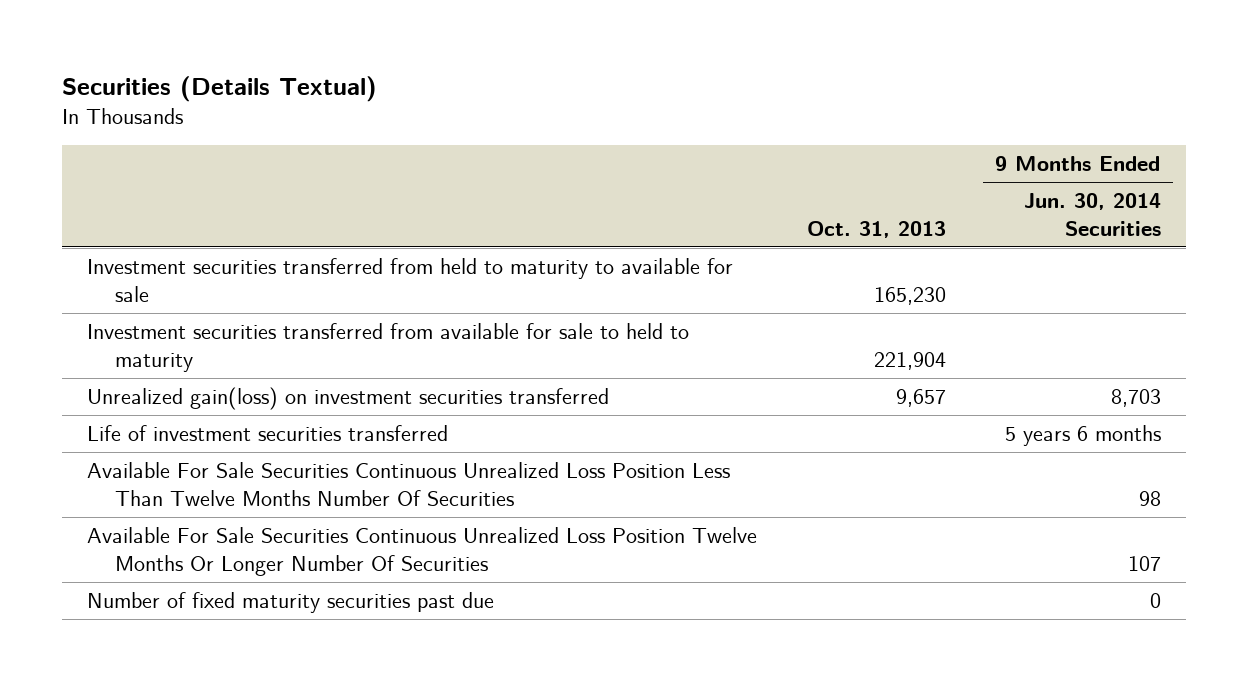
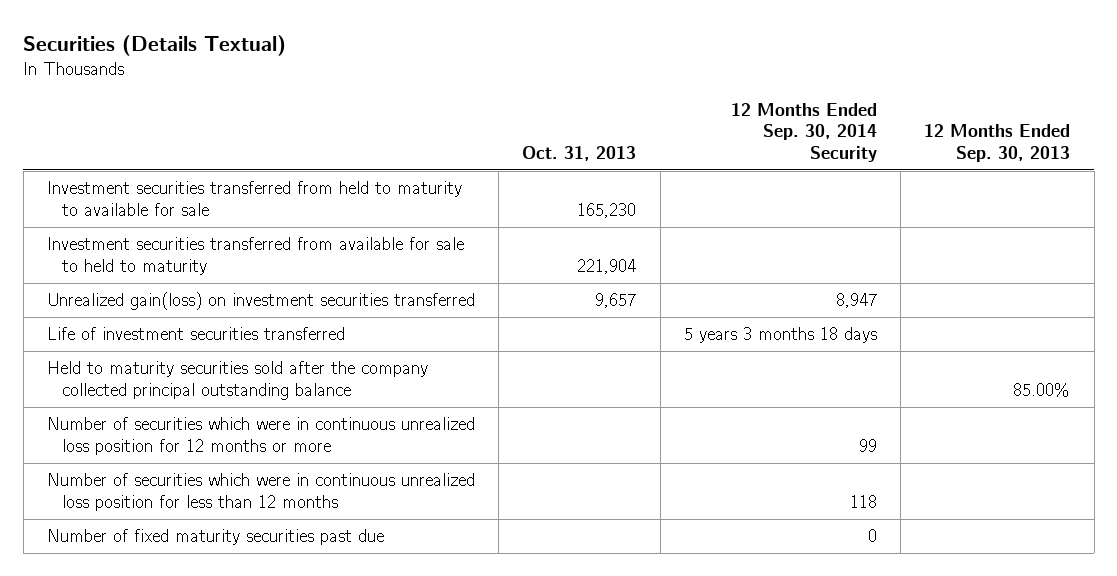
- | Oct. 31, 2013 | 9 Months Ended Jun. 30, 2014 Securities
+ | Oct. 31, 2013 | 12 Months Ended Sep. 30, 2014 Security | 12 Months Ended Sep. 30, 2013
- Available For Sale Securities Continuous Unrealized Loss Position Less Than Twelve Months Number Of Securities | | 98
- Available For Sale Securities Continuous Unrealized Loss Position Twelve Months Or Longer Number Of Securities | | 107
+ Held to maturity securities sold after the company collected principal outstanding balance | | | 85.00%
+ Number of securities which were in continuous unrealized loss position for 12 months or more | | 99 |
+ Number of securities which were in continuous unrealized loss position for less than 12 months | | 118 |

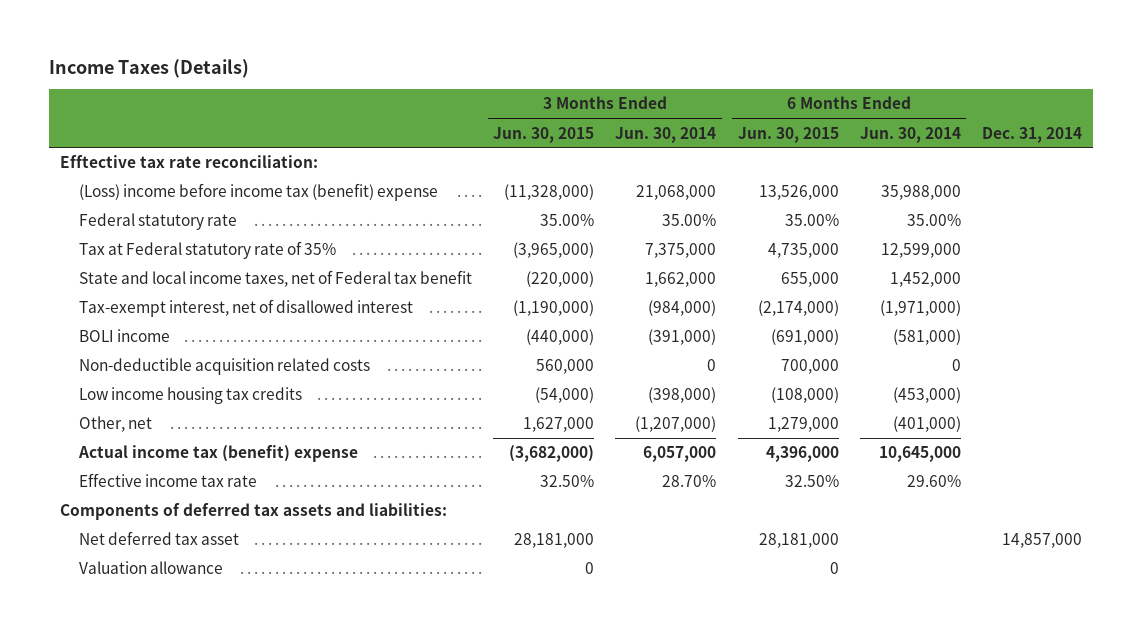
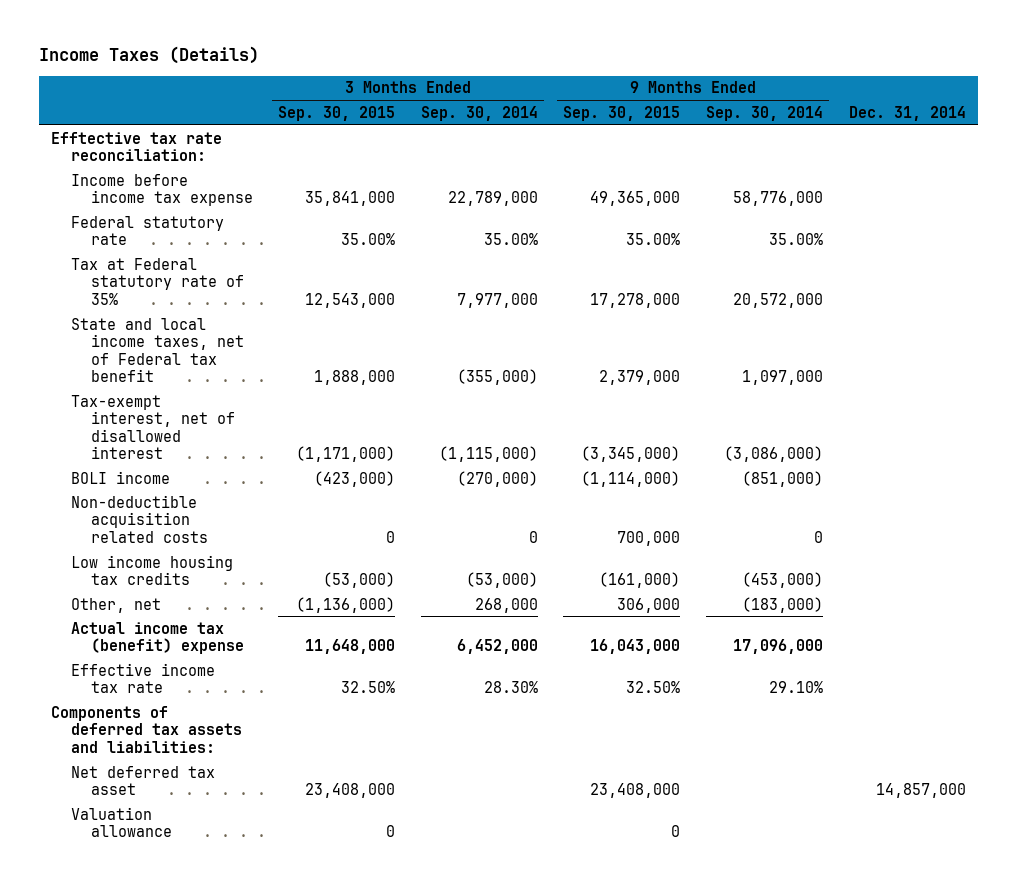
- | 3 Months Ended Jun. 30, 2015 | 3 Months Ended Jun. 30, 2014 | 6 Months Ended Jun. 30, 2015 | 6 Months Ended Jun. 30, 2014 | Dec. 31, 2014
+ | 3 Months Ended Sep. 30, 2015 | 3 Months Ended Sep. 30, 2014 | 9 Months Ended Sep. 30, 2015 | 9 Months Ended Sep. 30, 2014 | Dec. 31, 2014
- (Loss) income before income tax (benefit) expense | (11,328,000) | 21,068,000 | 13,526,000 | 35,988,000 |
+ Income before income tax expense | 35,841,000 | 22,789,000 | 49,365,000 | 58,776,000 |

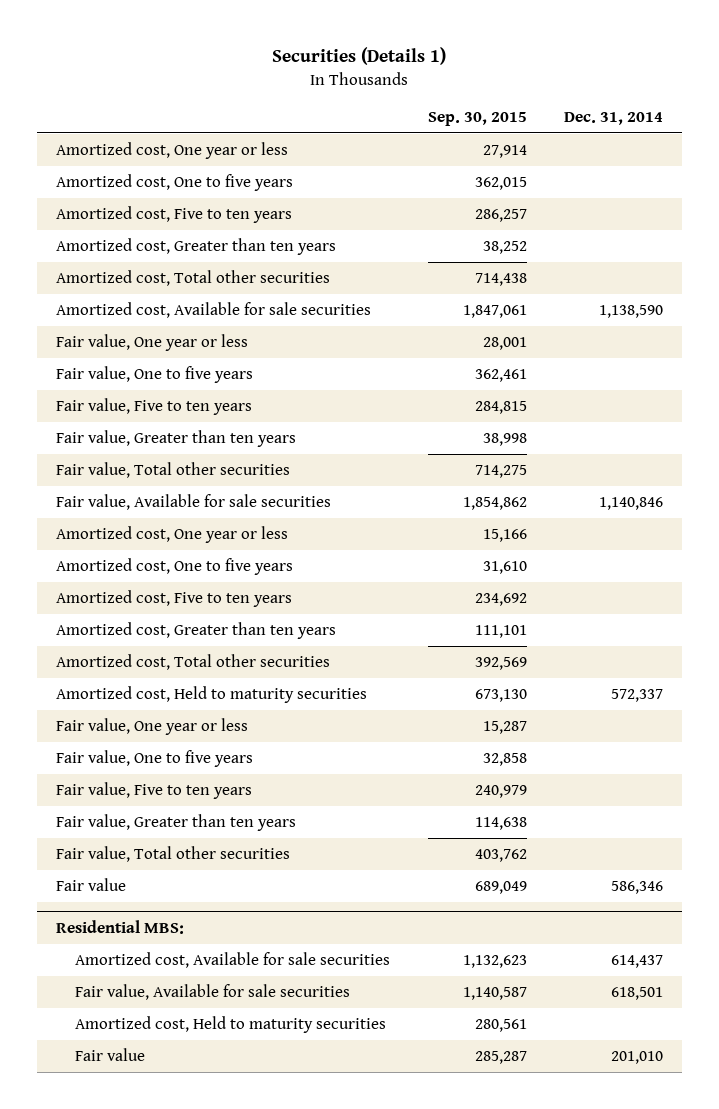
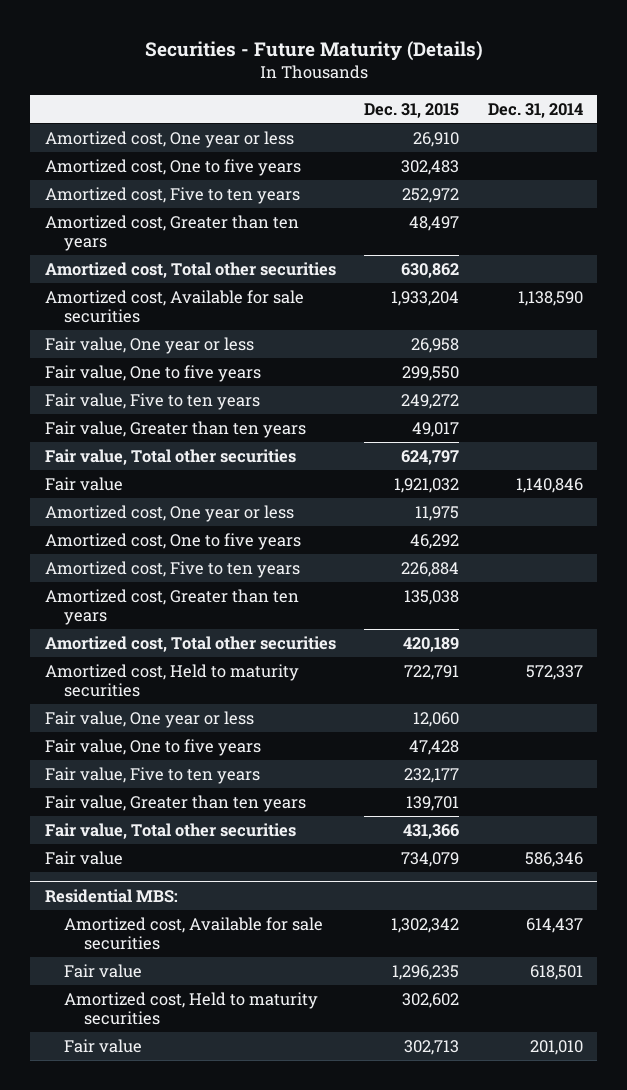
- Securities (Details 1)
+ Securities - Future Maturity (Details)
- | Sep. 30, 2015 | Dec. 31, 2014
+ | Dec. 31, 2015 | Dec. 31, 2014
- Fair value, Available for sale securities | 1,854,862 | 1,140,846
+ Fair value | 1,921,032 | 1,140,846
@ Residential MBS:
- Fair value, Available for sale securities | 1,140,587 | 618,501
+ Fair value | 1,296,235 | 618,501

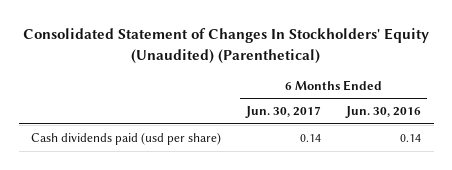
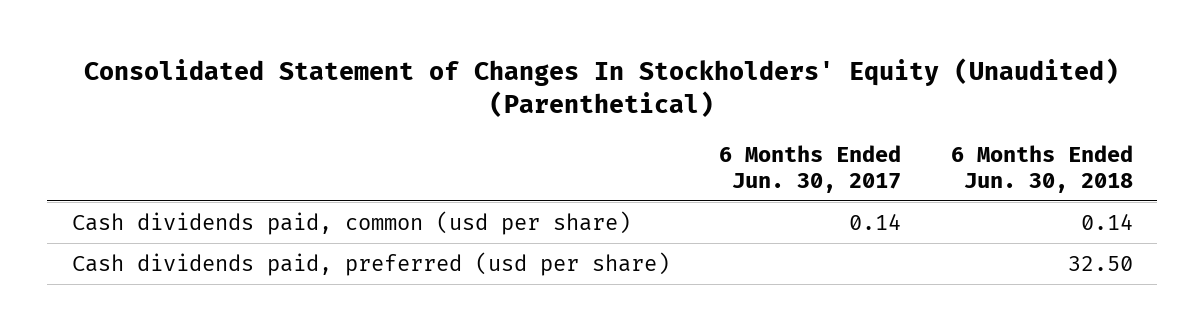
- | 6 Months Ended Jun. 30, 2017 | 6 Months Ended Jun. 30, 2016
+ | 6 Months Ended Jun. 30, 2017 | 6 Months Ended Jun. 30, 2018
- Cash dividends paid (usd per share) | 0.14 | 0.14
+ Cash dividends paid, common (usd per share) | 0.14 | 0.14
+ Cash dividends paid, preferred (usd per share) | | 32.50

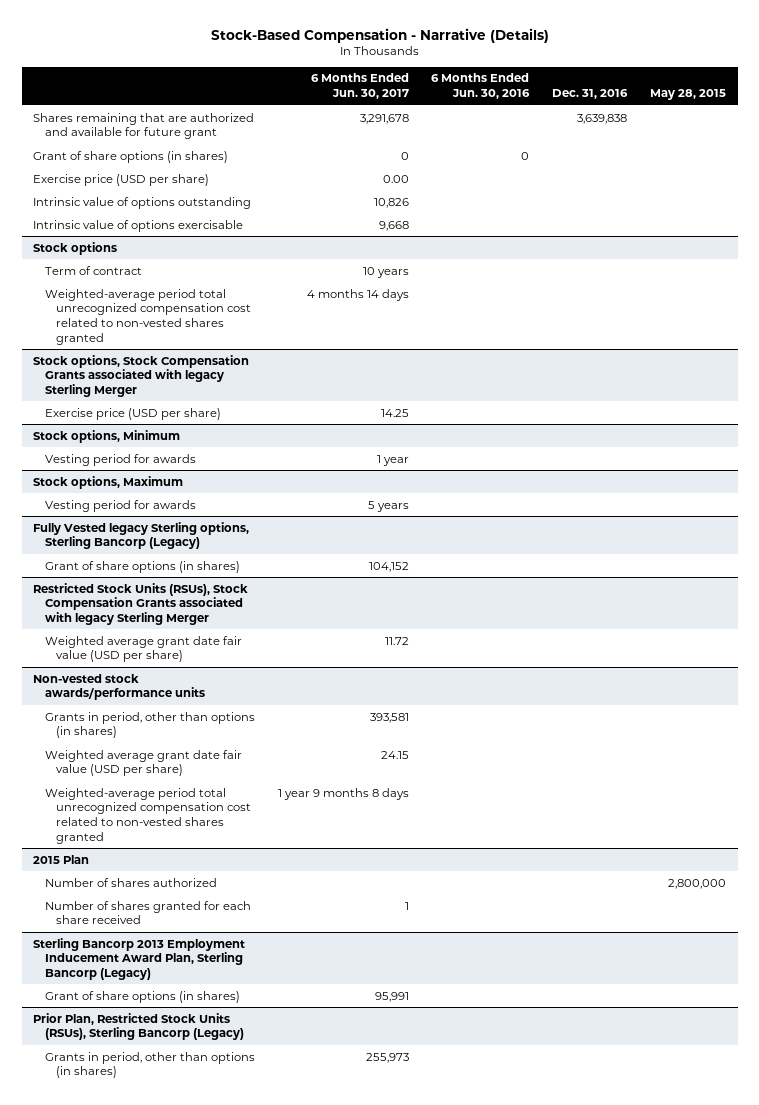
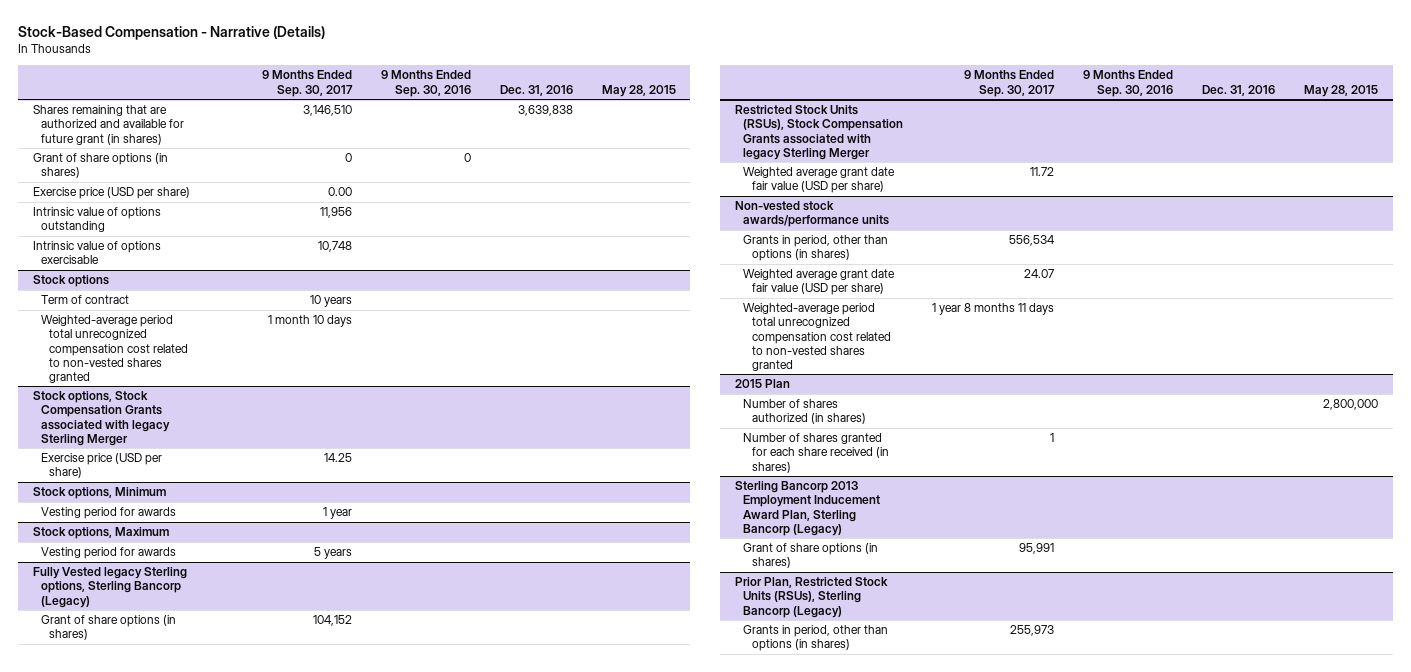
- | 6 Months Ended Jun. 30, 2017 | 6 Months Ended Jun. 30, 2016 | Dec. 31, 2016 | May 28, 2015
+ | 9 Months Ended Sep. 30, 2017 | 9 Months Ended Sep. 30, 2016 | Dec. 31, 2016 | May 28, 2015
- Shares remaining that are authorized and available for future grant | 3,291,678 | | 3,639,838 |
+ Shares remaining that are authorized and available for future grant (in shares) | 3,146,510 | | 3,639,838 |
@ 2015 Plan
- Number of shares authorized | | | | 2,800,000
- Number of shares granted for each share received | 1 | | |
+ Number of shares authorized (in shares) | | | | 2,800,000
+ Number of shares granted for each share received (in shares) | 1 | | |

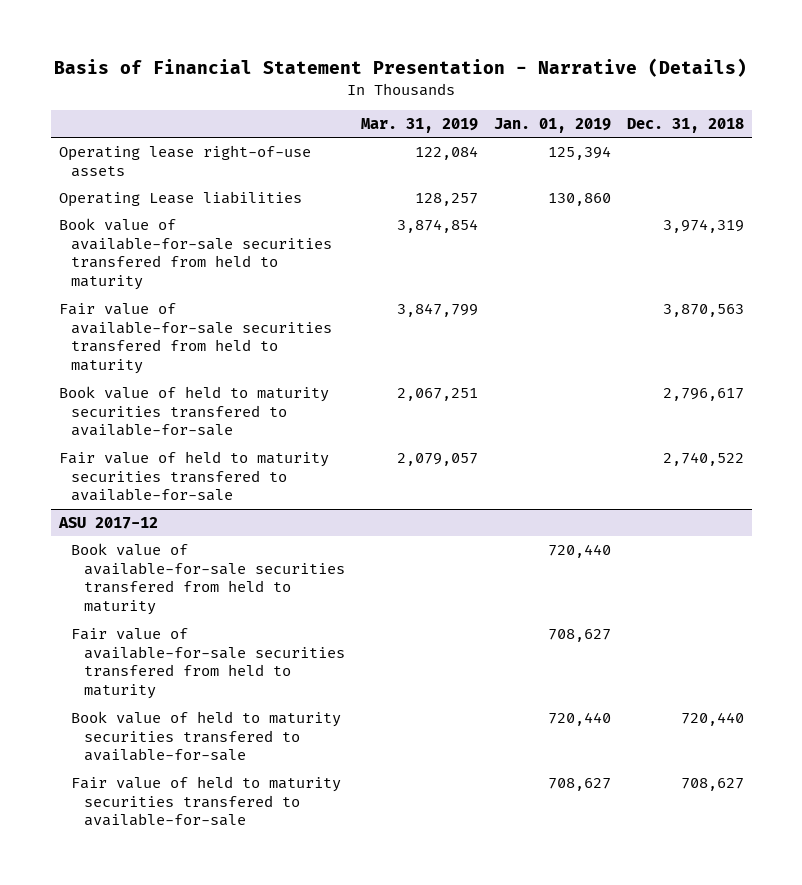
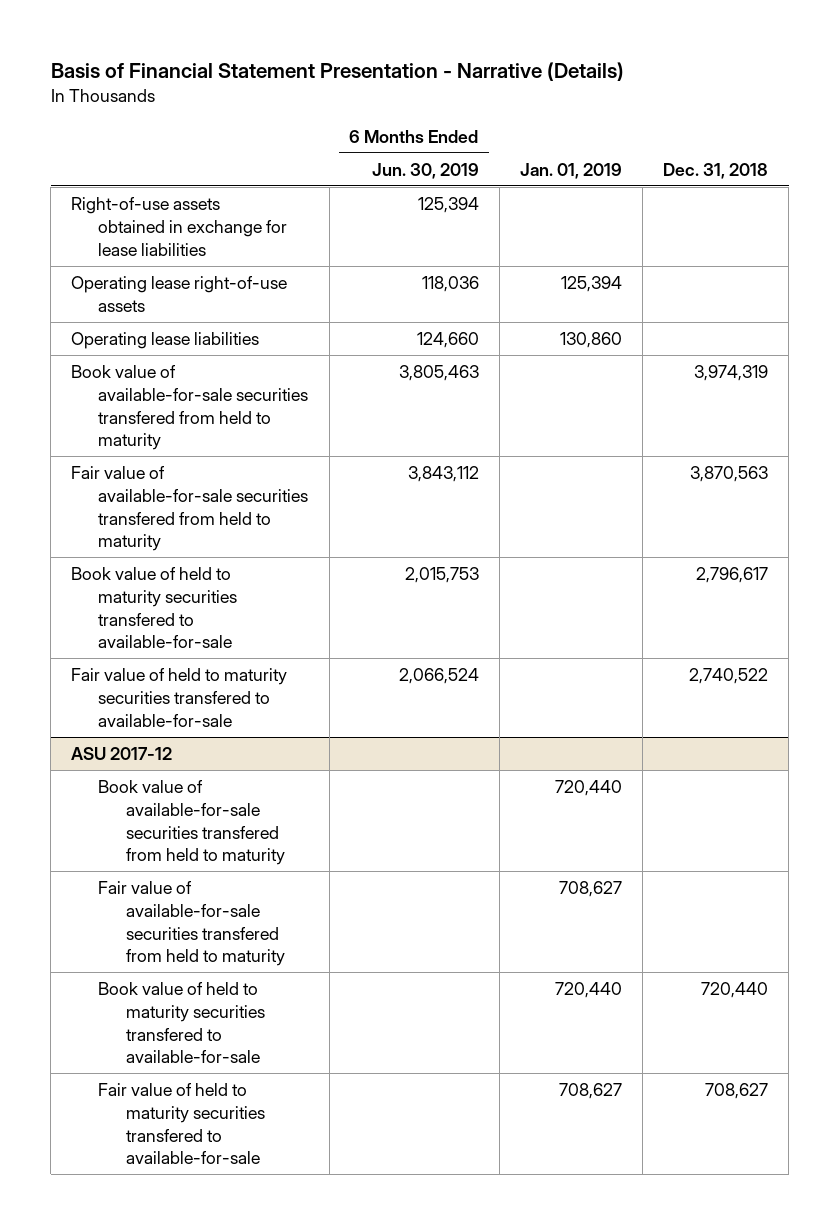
- | Mar. 31, 2019 | Jan. 01, 2019 | Dec. 31, 2018
+ | 6 Months Ended Jun. 30, 2019 | Jan. 01, 2019 | Dec. 31, 2018
+ Right-of-use assets obtained in exchange for lease liabilities | 125,394 | |
- Operating Lease liabilities | 128,257 | 130,860 |
+ Operating lease liabilities | 124,660 | 130,860 |

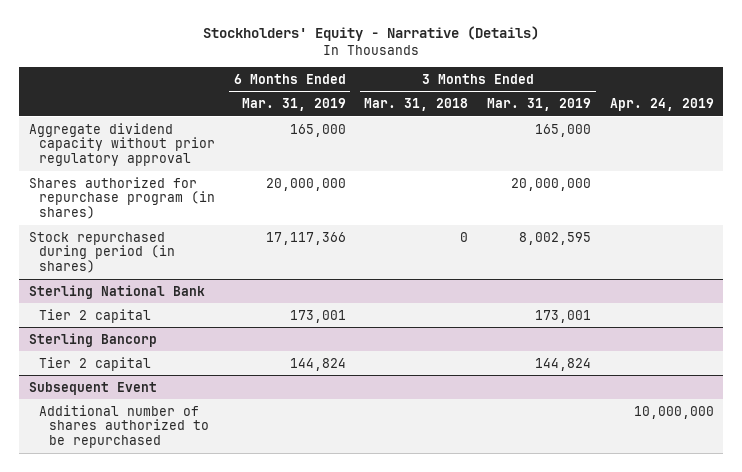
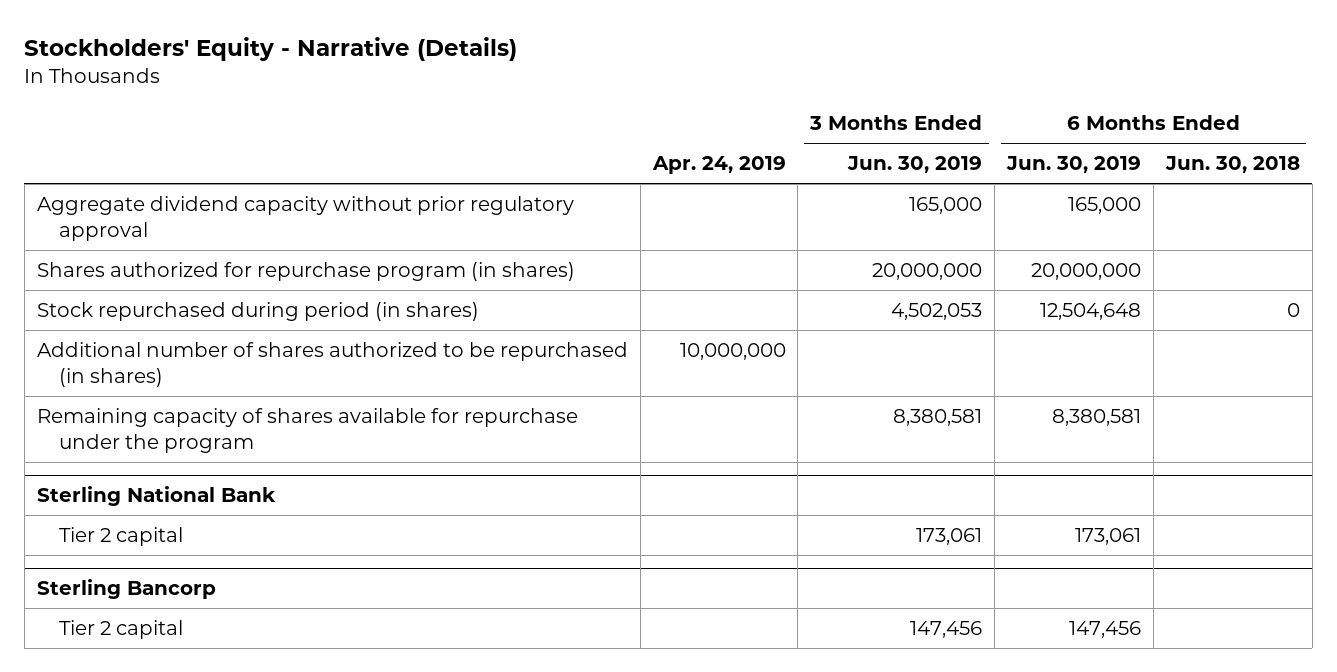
- | 6 Months Ended Mar. 31, 2019 | 3 Months Ended Mar. 31, 2018 | 3 Months Ended Mar. 31, 2019 | Apr. 24, 2019
+ | Apr. 24, 2019 | 3 Months Ended Jun. 30, 2019 | 6 Months Ended Jun. 30, 2019 | 6 Months Ended Jun. 30, 2018
+ Additional number of shares authorized to be repurchased (in shares) | 10,000,000 | | |
+ Remaining capacity of shares available for repurchase under the program | | 8,380,581 | 8,380,581 |
- Subsequent Event
- Additional number of shares authorized to be repurchased | | | | 10,000,000

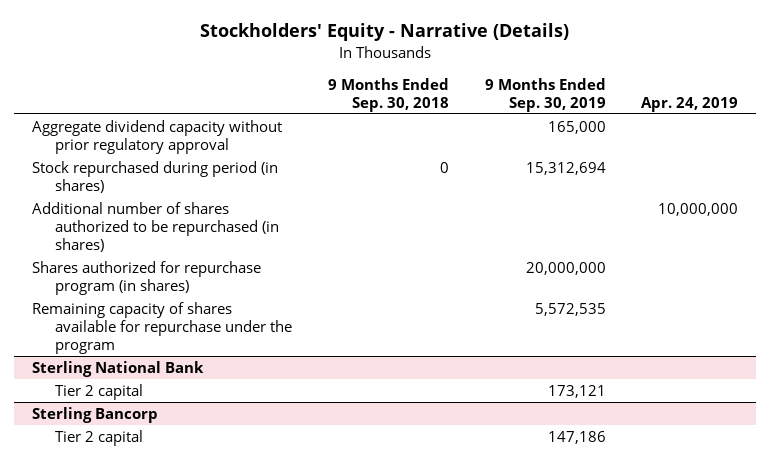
- | Apr. 24, 2019 | 3 Months Ended Jun. 30, 2019 | 6 Months Ended Jun. 30, 2019 | 6 Months Ended Jun. 30, 2018
+ | 9 Months Ended Sep. 30, 2018 | 9 Months Ended Sep. 30, 2019 | Apr. 24, 2019
moved down: Shares authorized for repurchase program (in shares) | | 20,000,000 |

